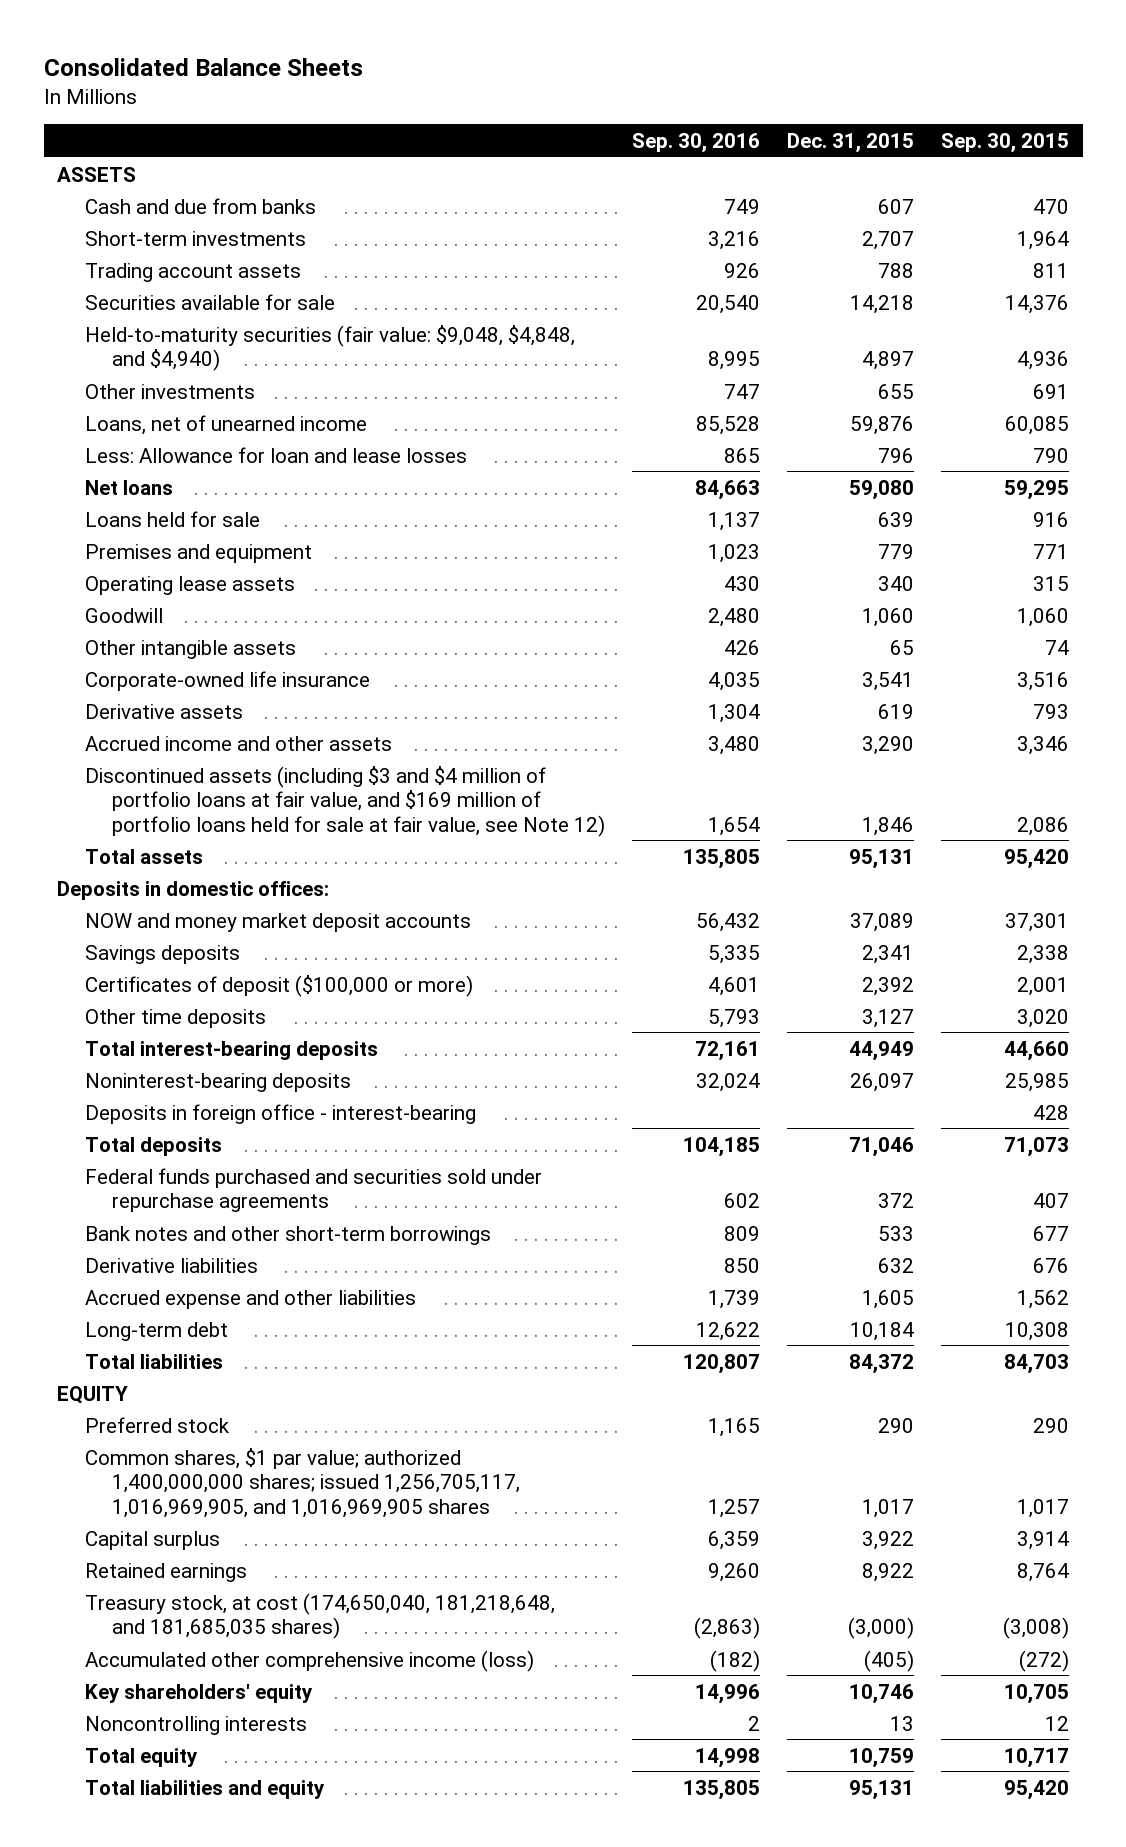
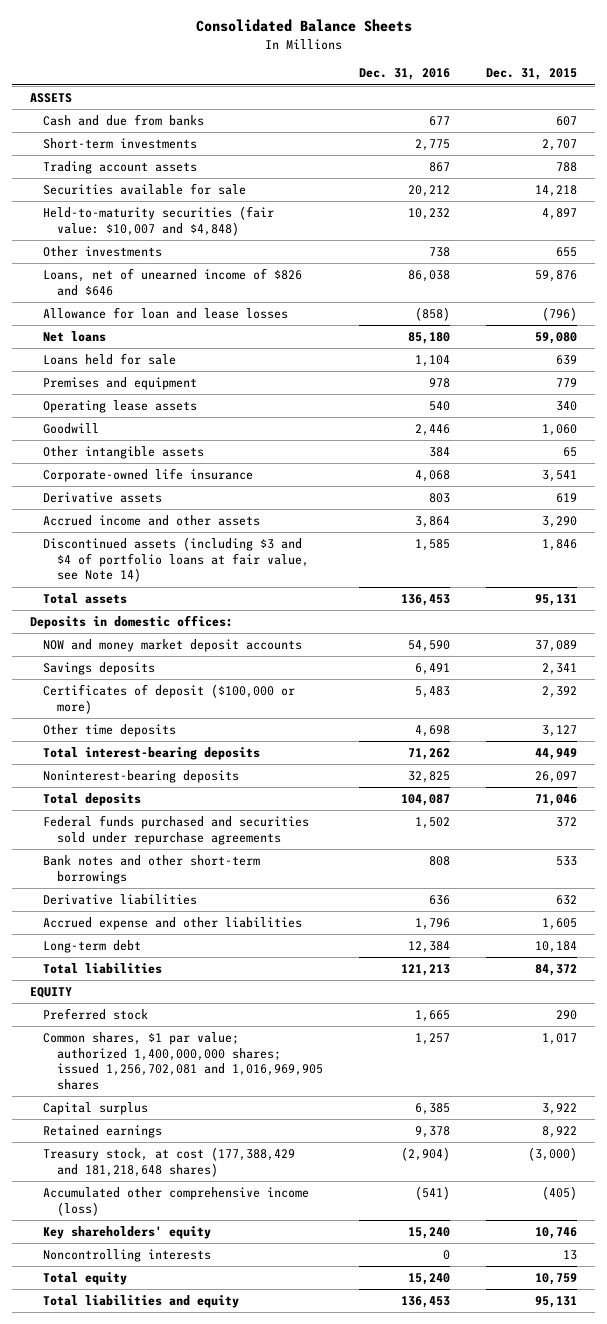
- | Sep. 30, 2016 | Dec. 31, 2015 | Sep. 30, 2015
+ | Dec. 31, 2016 | Dec. 31, 2015
- Held-to-maturity securities (fair value: $9,048, $4,848, and $4,940) | 8,995 | 4,897 | 4,936
+ Held-to-maturity securities (fair value: $10,007 and $4,848) | 10,232 | 4,897
- Loans, net of unearned income | 85,528 | 59,876 | 60,085
- Less: Allowance for loan and lease losses | 865 | 796 | 790
+ Loans, net of unearned income of $826 and $646 | 86,038 | 59,876
+ Allowance for loan and lease losses | (858) | (796)
- Discontinued assets (including $3 and $4 million of portfolio loans at fair value, and $169 million of portfolio loans held for sale at fair value, see Note 12) | 1,654 | 1,846 | 2,086
+ Discontinued assets (including $3 and $4 of portfolio loans at fair value, see Note 14) | 1,585 | 1,846
- Deposits in foreign office - interest-bearing | | | 428
- Common shares, $1 par value; authorized 1,400,000,000 shares; issued 1,256,705,117, 1,016,969,905, and 1,016,969,905 shares | 1,257 | 1,017 | 1,017
+ Common shares, $1 par value; authorized 1,400,000,000 shares; issued 1,256,702,081 and 1,016,969,905 shares | 1,257 | 1,017
- Treasury stock, at cost (174,650,040, 181,218,648, and 181,685,035 shares) | (2,863) | (3,000) | (3,008)
+ Treasury stock, at cost (177,388,429 and 181,218,648 shares) | (2,904) | (3,000)

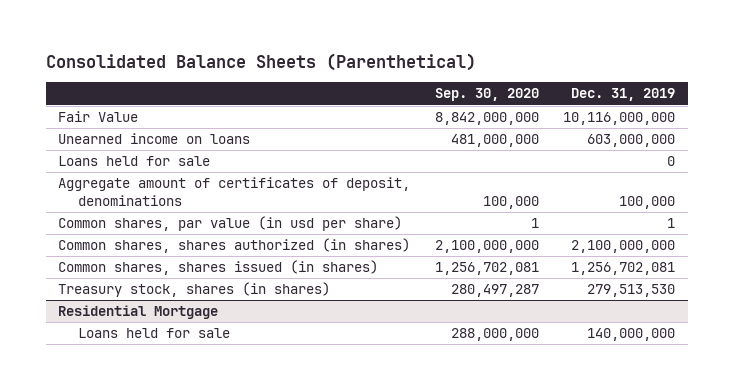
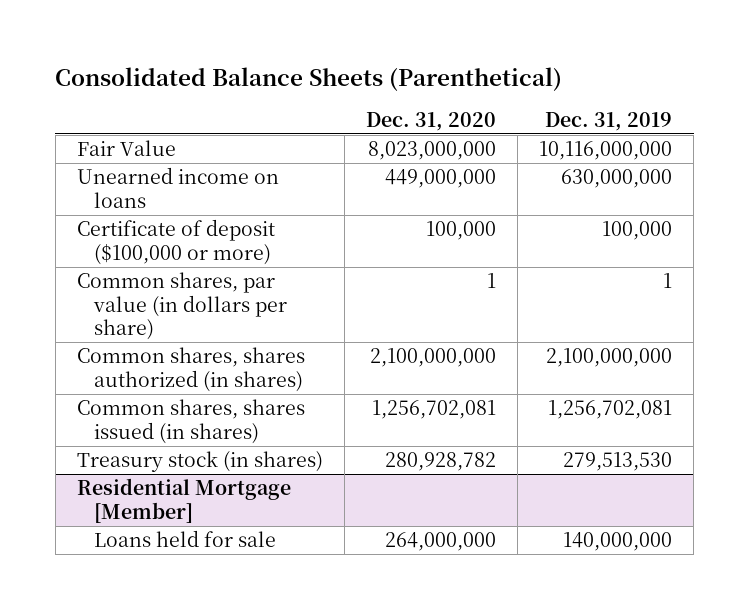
- | Sep. 30, 2020 | Dec. 31, 2019
+ | Dec. 31, 2020 | Dec. 31, 2019
- Unearned income on loans | 481,000,000 | 603,000,000
- Loans held for sale | | 0
- Aggregate amount of certificates of deposit, denominations | 100,000 | 100,000
- Common shares, par value (in usd per share) | 1 | 1
+ Unearned income on loans | 449,000,000 | 630,000,000
+ Certificate of deposit ($100,000 or more) | 100,000 | 100,000
+ Common shares, par value (in dollars per share) | 1 | 1
- Treasury stock, shares (in shares) | 280,497,287 | 279,513,530
- Residential Mortgage
+ Treasury stock (in shares) | 280,928,782 | 279,513,530
+ Residential Mortgage [Member]

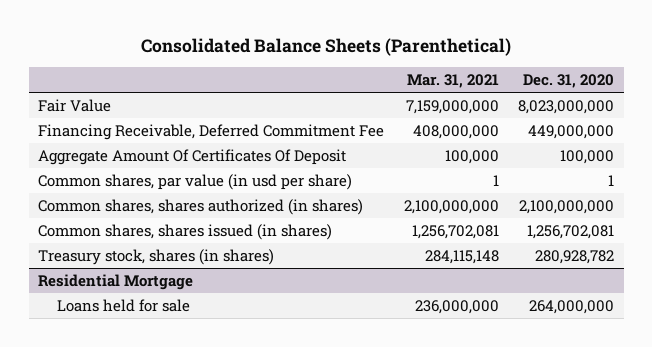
- | Dec. 31, 2020 | Dec. 31, 2019
+ | Mar. 31, 2021 | Dec. 31, 2020
- Unearned income on loans | 449,000,000 | 630,000,000
- Certificate of deposit ($100,000 or more) | 100,000 | 100,000
- Common shares, par value (in dollars per share) | 1 | 1
+ Financing Receivable, Deferred Commitment Fee | 408,000,000 | 449,000,000
+ Aggregate Amount Of Certificates Of Deposit | 100,000 | 100,000
+ Common shares, par value (in usd per share) | 1 | 1
- Treasury stock (in shares) | 280,928,782 | 279,513,530
- Residential Mortgage [Member]
+ Treasury stock, shares (in shares) | 284,115,148 | 280,928,782
+ Residential Mortgage

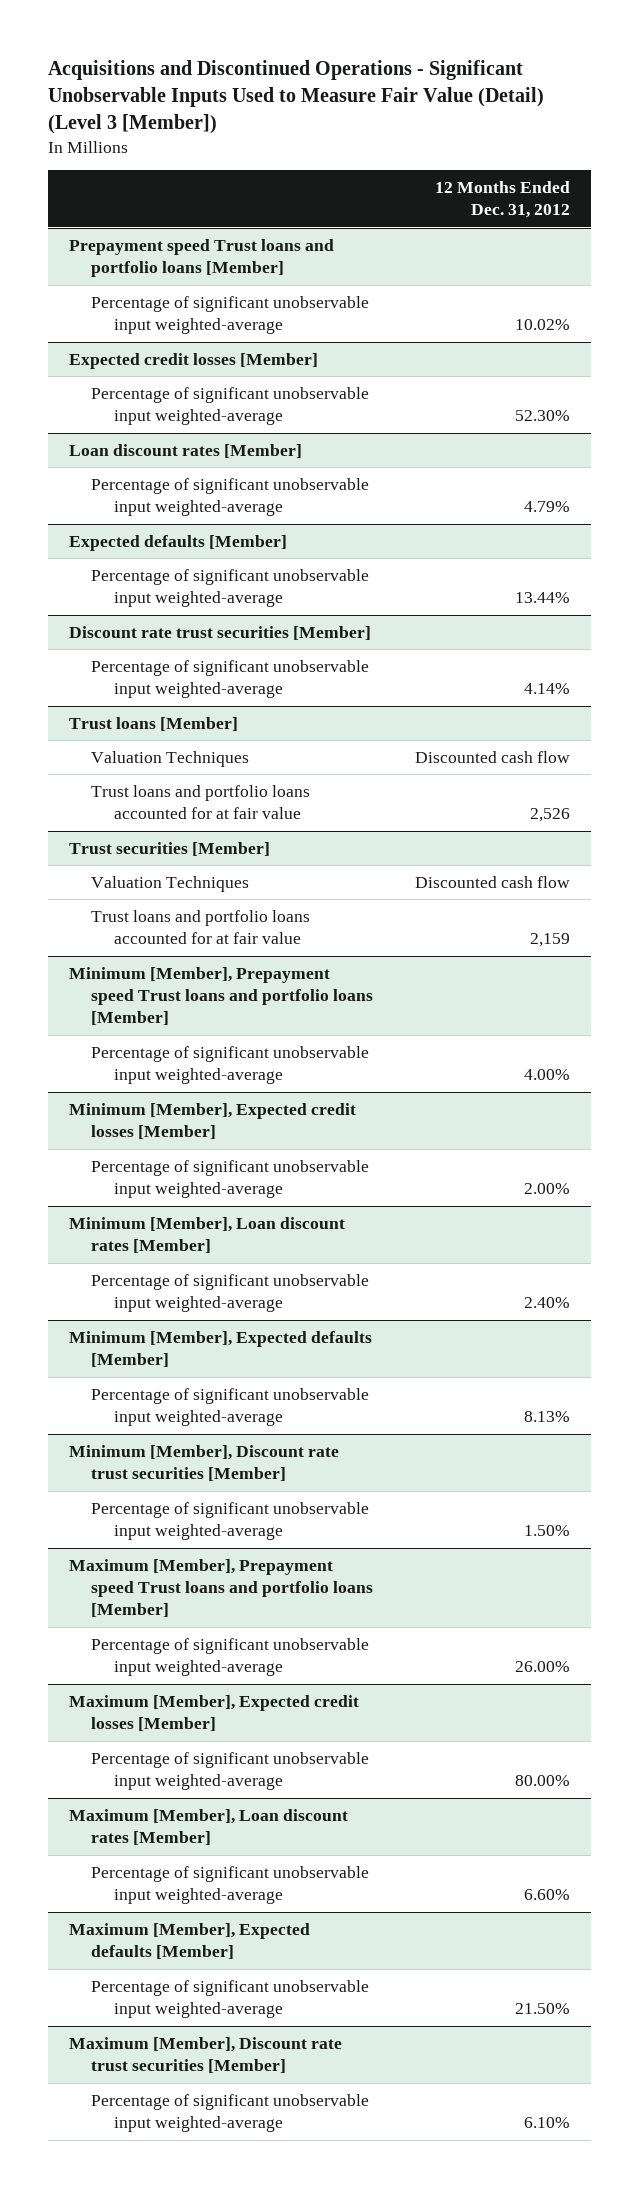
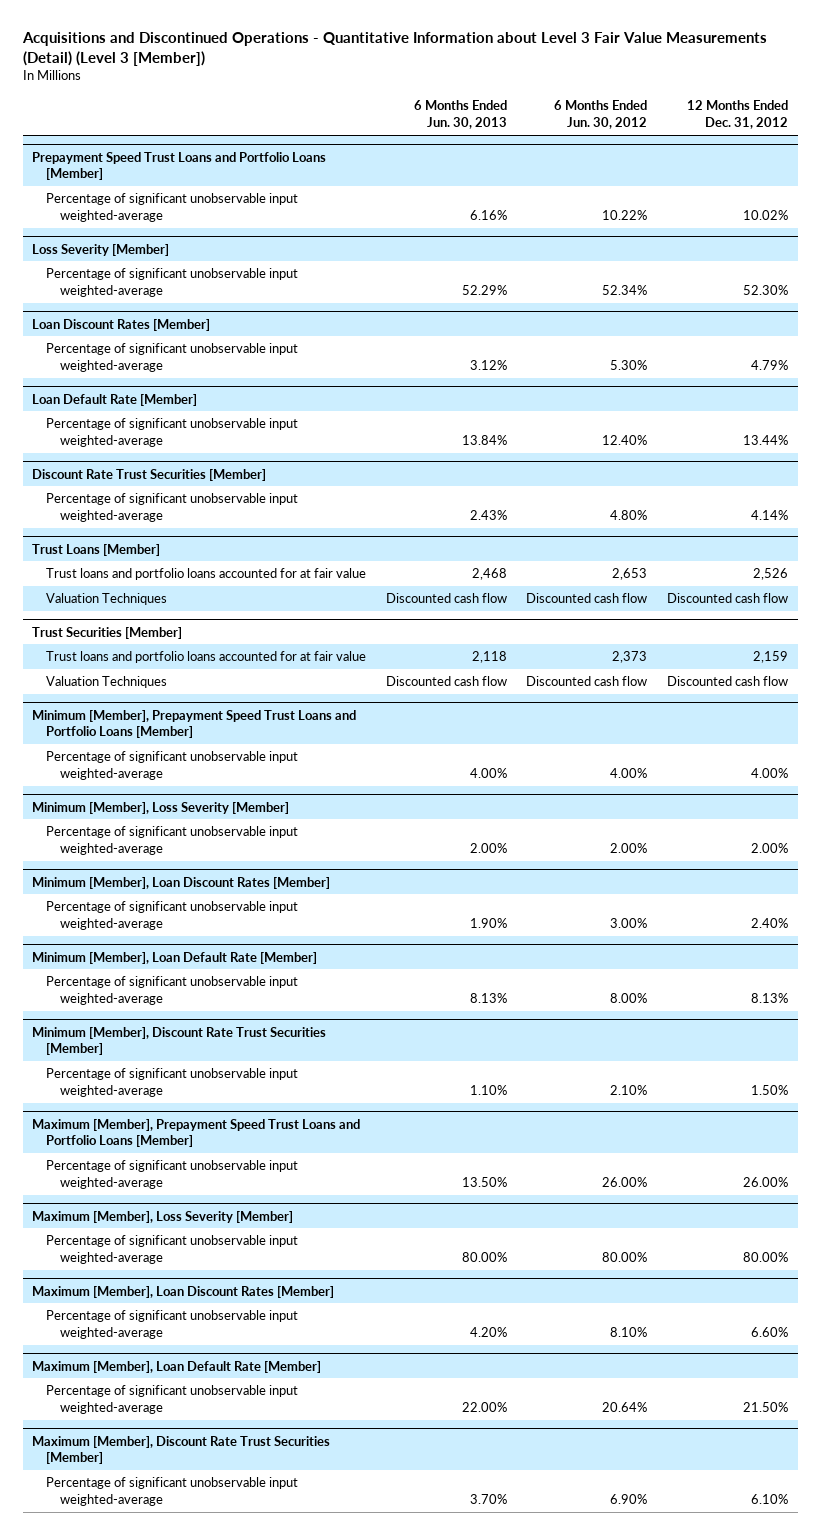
- Acquisitions and Discontinued Operations - Significant Unobservable Inputs Used to Measure Fair Value (Detail) (Level 3 [Member])
+ Acquisitions and Discontinued Operations - Quantitative Information about Level 3 Fair Value Measurements (Detail) (Level 3 [Member])
- | 12 Months Ended Dec. 31, 2012
+ | 6 Months Ended Jun. 30, 2013 | 6 Months Ended Jun. 30, 2012 | 12 Months Ended Dec. 31, 2012
- Prepayment speed Trust loans and portfolio loans [Member]
+ Prepayment Speed Trust Loans and Portfolio Loans [Member]
- Expected credit losses [Member]
+ Loss Severity [Member]
- Loan discount rates [Member]
+ Loan Discount Rates [Member]
- Expected defaults [Member]
+ Loan Default Rate [Member]
- Discount rate trust securities [Member]
+ Discount Rate Trust Securities [Member]
- Trust loans [Member]
- Valuation Techniques | Discounted cash flow
+ Trust Loans [Member]
- Trust securities [Member]
+ Trust Securities [Member]
- Minimum [Member], Prepayment speed Trust loans and portfolio loans [Member]
+ Valuation Techniques | Discounted cash flow | Discounted cash flow | Discounted cash flow
+ Minimum [Member], Prepayment Speed Trust Loans and Portfolio Loans [Member]
- Minimum [Member], Expected credit losses [Member]
+ Minimum [Member], Loss Severity [Member]
- Minimum [Member], Loan discount rates [Member]
+ Minimum [Member], Loan Discount Rates [Member]
- Minimum [Member], Expected defaults [Member]
+ Minimum [Member], Loan Default Rate [Member]
- Minimum [Member], Discount rate trust securities [Member]
+ Minimum [Member], Discount Rate Trust Securities [Member]
- Maximum [Member], Prepayment speed Trust loans and portfolio loans [Member]
+ Maximum [Member], Prepayment Speed Trust Loans and Portfolio Loans [Member]
- Maximum [Member], Expected credit losses [Member]
+ Maximum [Member], Loss Severity [Member]
- Maximum [Member], Loan discount rates [Member]
+ Maximum [Member], Loan Discount Rates [Member]
- Maximum [Member], Expected defaults [Member]
+ Maximum [Member], Loan Default Rate [Member]
- Maximum [Member], Discount rate trust securities [Member]
+ Maximum [Member], Discount Rate Trust Securities [Member]

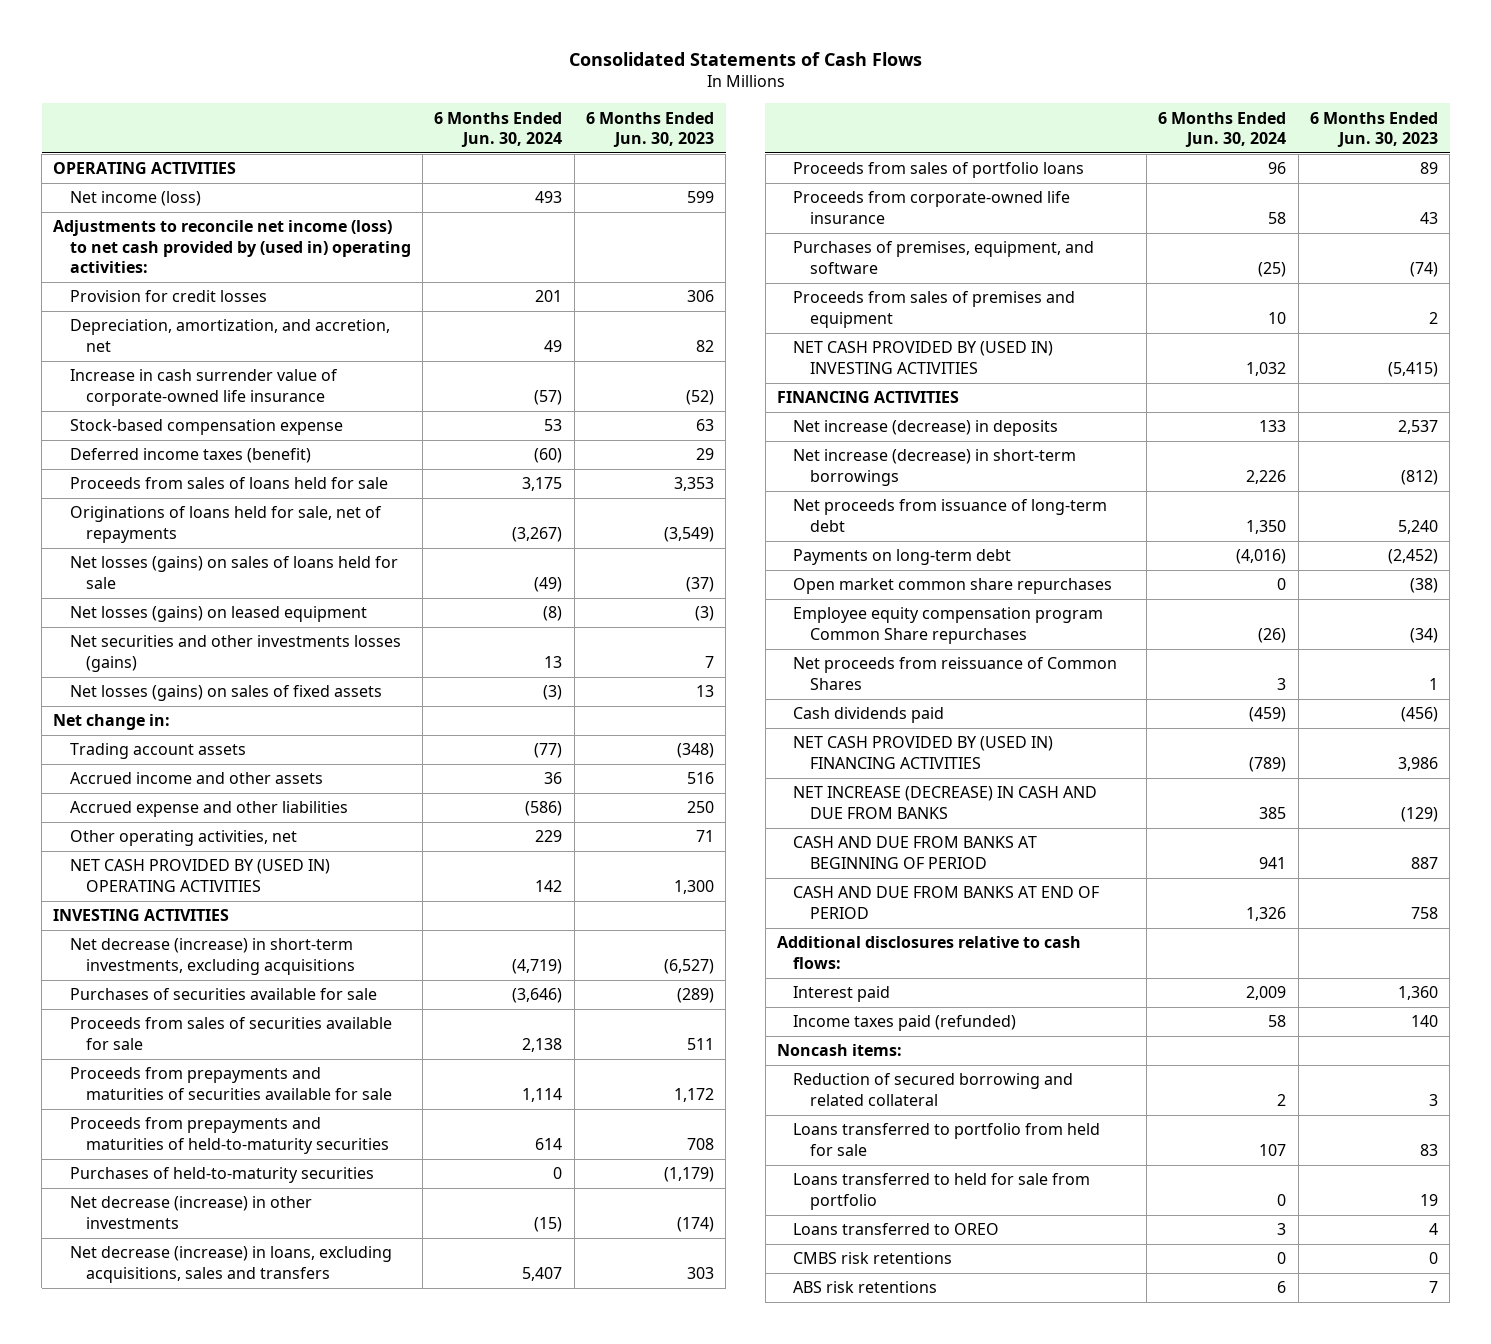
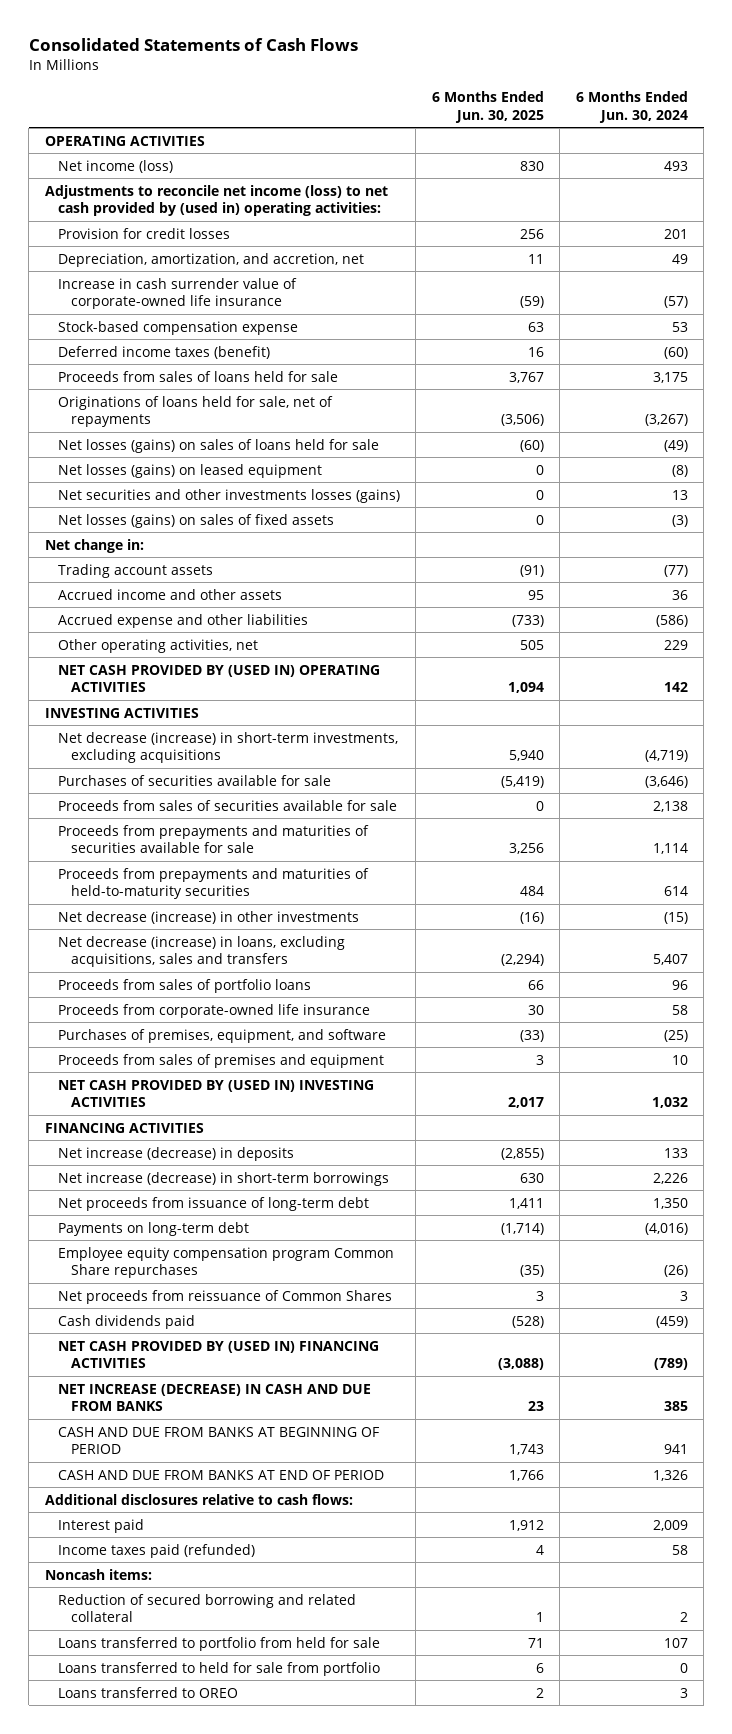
- | 6 Months Ended Jun. 30, 2024 | 6 Months Ended Jun. 30, 2023
+ | 6 Months Ended Jun. 30, 2025 | 6 Months Ended Jun. 30, 2024
- Purchases of held-to-maturity securities | 0 | (1,179)
- Open market common share repurchases | 0 | (38)
- CMBS risk retentions | 0 | 0
- ABS risk retentions | 6 | 7

